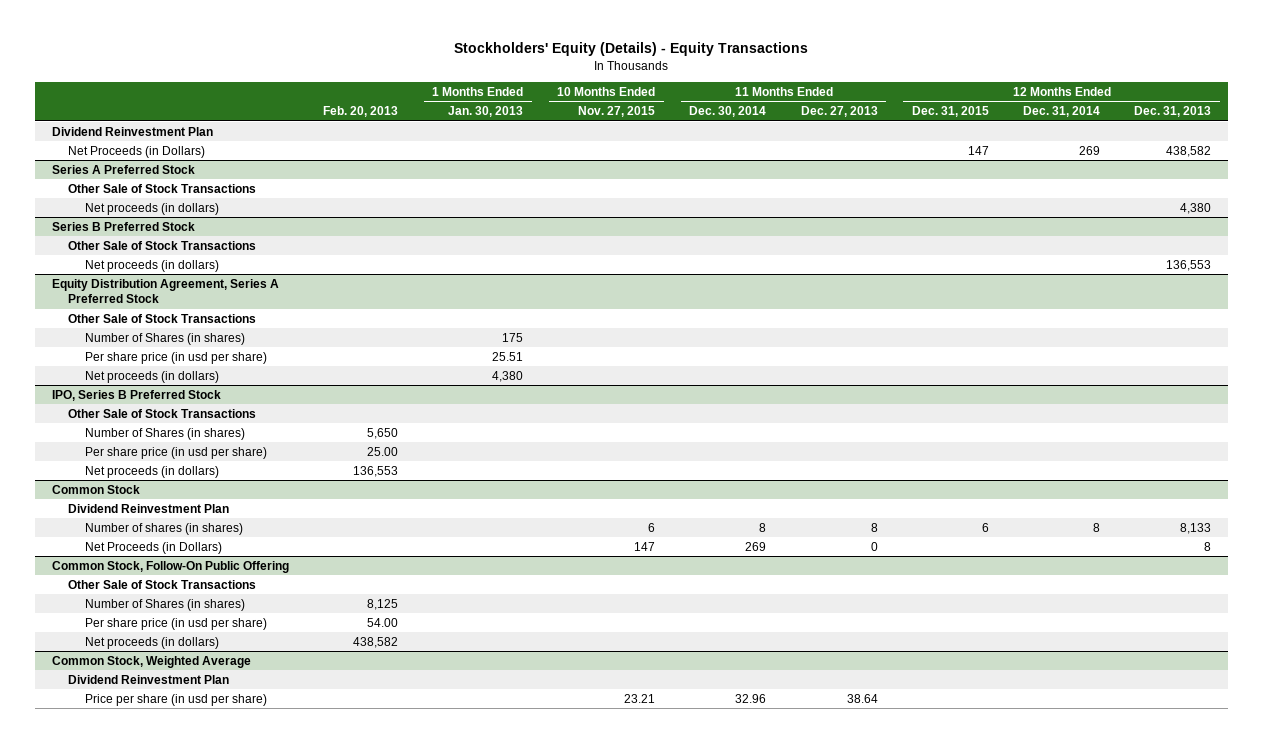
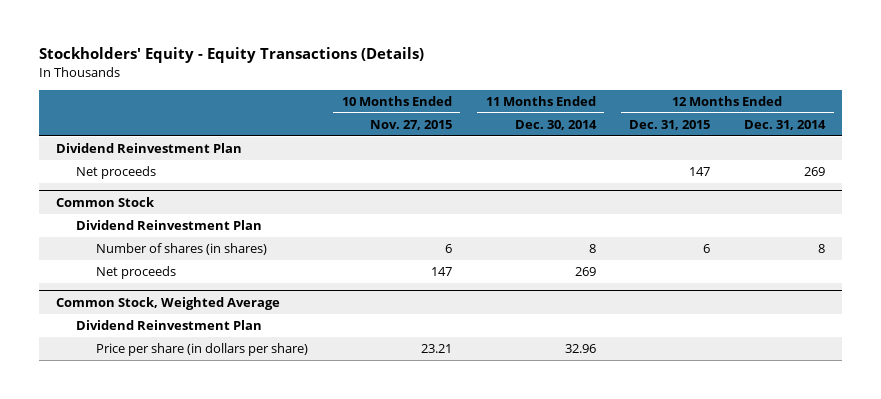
- Stockholders' Equity (Details) - Equity Transactions
+ Stockholders' Equity - Equity Transactions (Details)
- | Feb. 20, 2013 | 1 Months Ended Jan. 30, 2013 | 10 Months Ended Nov. 27, 2015 | 11 Months Ended Dec. 30, 2014 | 11 Months Ended Dec. 27, 2013 | 12 Months Ended Dec. 31, 2015 | 12 Months Ended Dec. 31, 2014 | 12 Months Ended Dec. 31, 2013
+ | 10 Months Ended Nov. 27, 2015 | 11 Months Ended Dec. 30, 2014 | 12 Months Ended Dec. 31, 2015 | 12 Months Ended Dec. 31, 2014
- Net Proceeds (in Dollars) | | | | | | 147 | 269 | 438,582
- Series A Preferred Stock
- Other Sale of Stock Transactions
- Net proceeds (in dollars) | | | | | | | | 4,380
- Series B Preferred Stock
- Other Sale of Stock Transactions
- Net proceeds (in dollars) | | | | | | | | 136,553
- Equity Distribution Agreement, Series A Preferred Stock
- Other Sale of Stock Transactions
- Number of Shares (in shares) | | 175 | | | | | |
- Per share price (in usd per share) | | 25.51 | | | | | |
- Net proceeds (in dollars) | | 4,380 | | | | | |
- IPO, Series B Preferred Stock
- Other Sale of Stock Transactions
- Number of Shares (in shares) | 5,650 | | | | | | |
- Per share price (in usd per share) | 25.00 | | | | | | |
- Net proceeds (in dollars) | 136,553 | | | | | | |
+ Net proceeds | | | 147 | 269
@ Common Stock
- Net Proceeds (in Dollars) | | | 147 | 269 | 0 | | | 8
- Common Stock, Follow-On Public Offering
- Other Sale of Stock Transactions
- Number of Shares (in shares) | 8,125 | | | | | | |
- Per share price (in usd per share) | 54.00 | | | | | | |
- Net proceeds (in dollars) | 438,582 | | | | | | |
@ Common Stock
+ Net proceeds | 147 | 269 | |
@ Common Stock, Weighted Average
- Price per share (in usd per share) | | | 23.21 | 32.96 | 38.64 | | |
+ Price per share (in dollars per share) | 23.21 | 32.96 | |

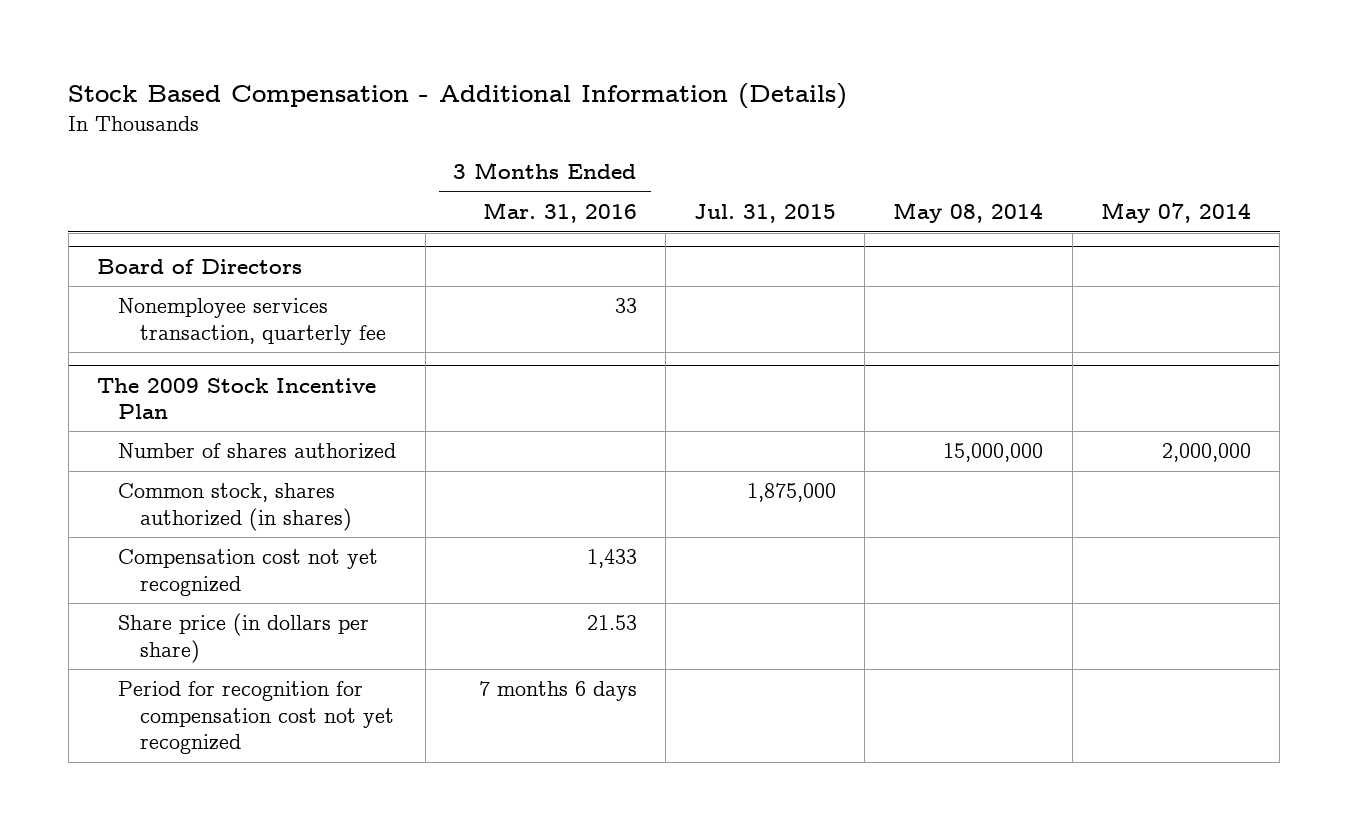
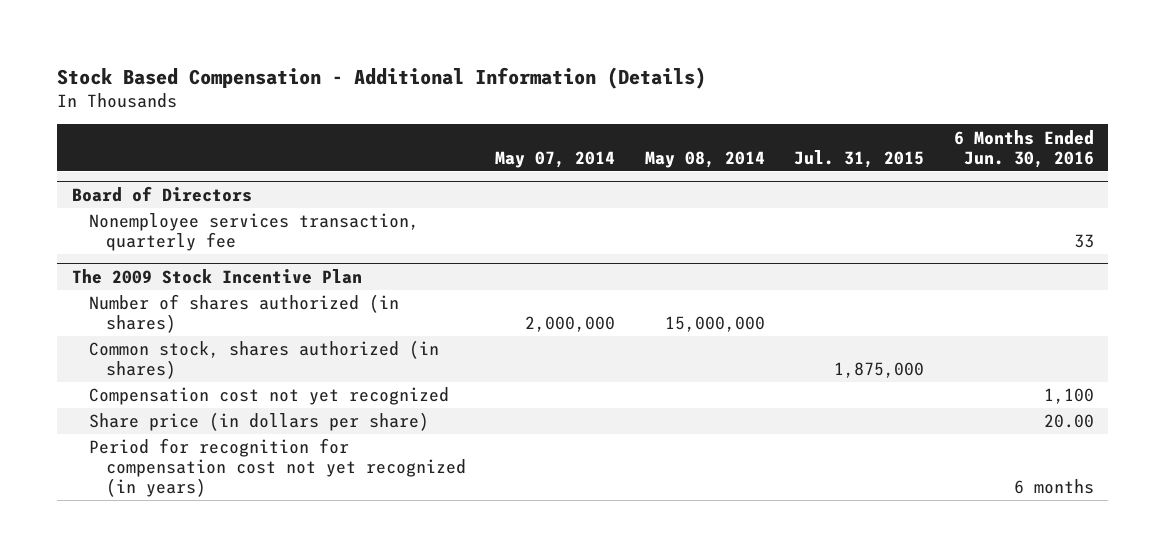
- | 3 Months Ended Mar. 31, 2016 | Jul. 31, 2015 | May 08, 2014 | May 07, 2014
+ | May 07, 2014 | May 08, 2014 | Jul. 31, 2015 | 6 Months Ended Jun. 30, 2016
@ The 2009 Stock Incentive Plan
- Number of shares authorized | | | 15,000,000 | 2,000,000
+ Number of shares authorized (in shares) | 2,000,000 | 15,000,000 | |
- Period for recognition for compensation cost not yet recognized | 7 months 6 days | | |
+ Period for recognition for compensation cost not yet recognized (in years) | | | | 6 months

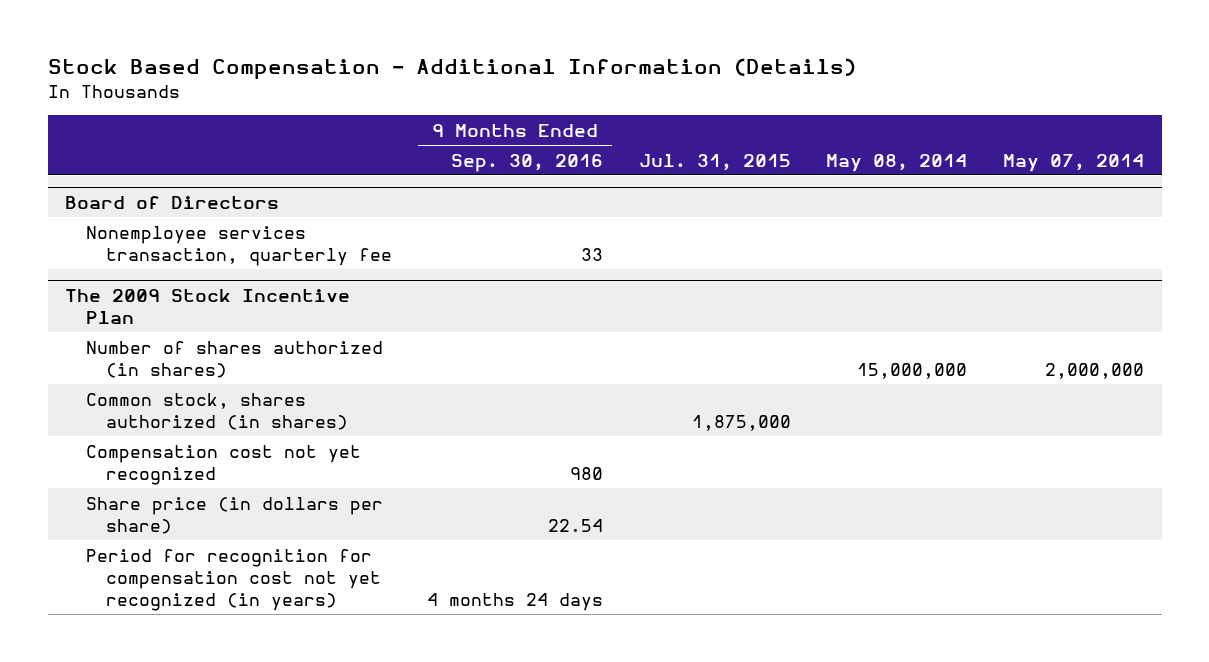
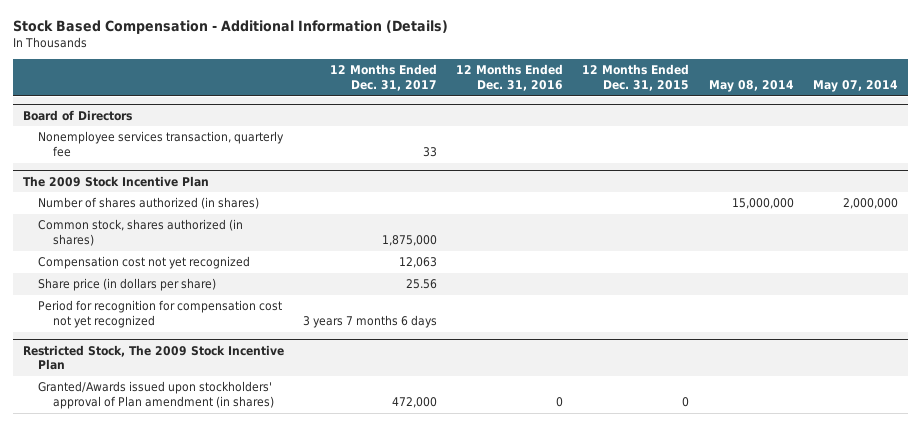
- | 9 Months Ended Sep. 30, 2016 | Jul. 31, 2015 | May 08, 2014 | May 07, 2014
+ | 12 Months Ended Dec. 31, 2017 | 12 Months Ended Dec. 31, 2016 | 12 Months Ended Dec. 31, 2015 | May 08, 2014 | May 07, 2014
@ The 2009 Stock Incentive Plan
- Period for recognition for compensation cost not yet recognized (in years) | 4 months 24 days | | |
+ Period for recognition for compensation cost not yet recognized | 3 years 7 months 6 days | | | |
+ Restricted Stock, The 2009 Stock Incentive Plan
+ Granted/Awards issued upon stockholders' approval of Plan amendment (in shares) | 472,000 | 0 | 0 | |

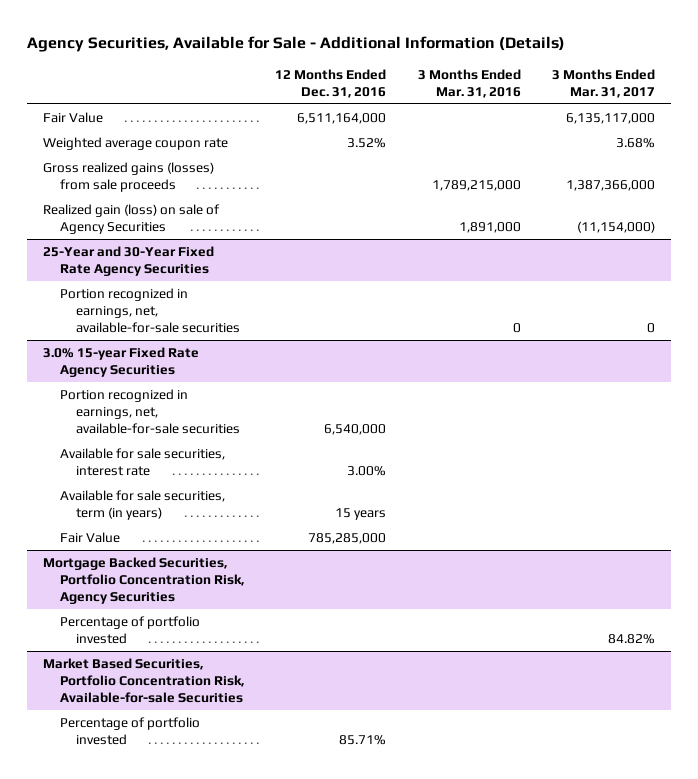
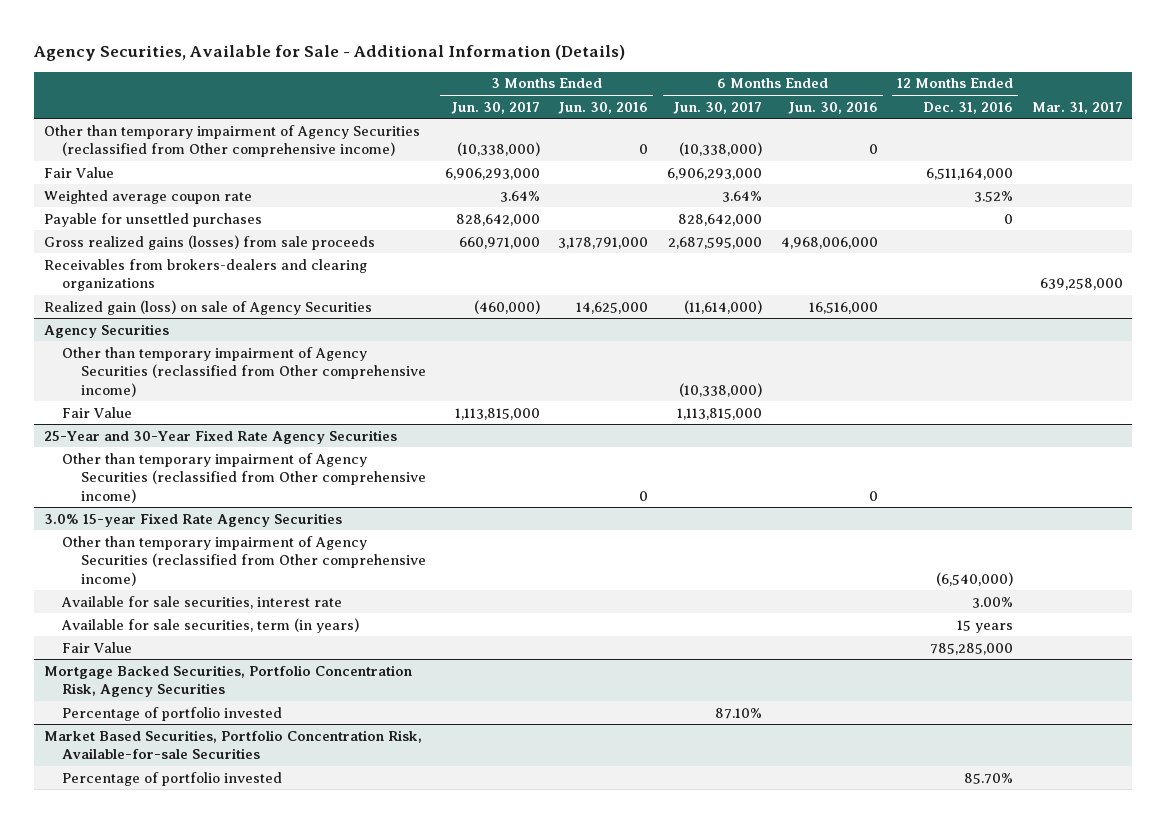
- | 12 Months Ended Dec. 31, 2016 | 3 Months Ended Mar. 31, 2016 | 3 Months Ended Mar. 31, 2017
+ | 3 Months Ended Jun. 30, 2017 | 3 Months Ended Jun. 30, 2016 | 6 Months Ended Jun. 30, 2017 | 6 Months Ended Jun. 30, 2016 | 12 Months Ended Dec. 31, 2016 | Mar. 31, 2017
+ Other than temporary impairment of Agency Securities (reclassified from Other comprehensive income) | (10,338,000) | 0 | (10,338,000) | 0 | |
+ Payable for unsettled purchases | 828,642,000 | | 828,642,000 | | 0 |
+ Receivables from brokers-dealers and clearing organizations | | | | | | 639,258,000
+ Agency Securities
+ Other than temporary impairment of Agency Securities (reclassified from Other comprehensive income) | | | (10,338,000) | | |
+ Fair Value | 1,113,815,000 | | 1,113,815,000 | | |
@ 25-Year and 30-Year Fixed Rate Agency Securities
- Portion recognized in earnings, net, available-for-sale securities | | 0 | 0
+ Other than temporary impairment of Agency Securities (reclassified from Other comprehensive income) | | 0 | | 0 | |
@ 3.0% 15-year Fixed Rate Agency Securities
- Portion recognized in earnings, net, available-for-sale securities | 6,540,000 | |
+ Other than temporary impairment of Agency Securities (reclassified from Other comprehensive income) | | | | | (6,540,000) |
@ Market Based Securities, Portfolio Concentration Risk, Available-for-sale Securities
- Percentage of portfolio invested | 85.71% | |
+ Percentage of portfolio invested | | | | | 85.70% |

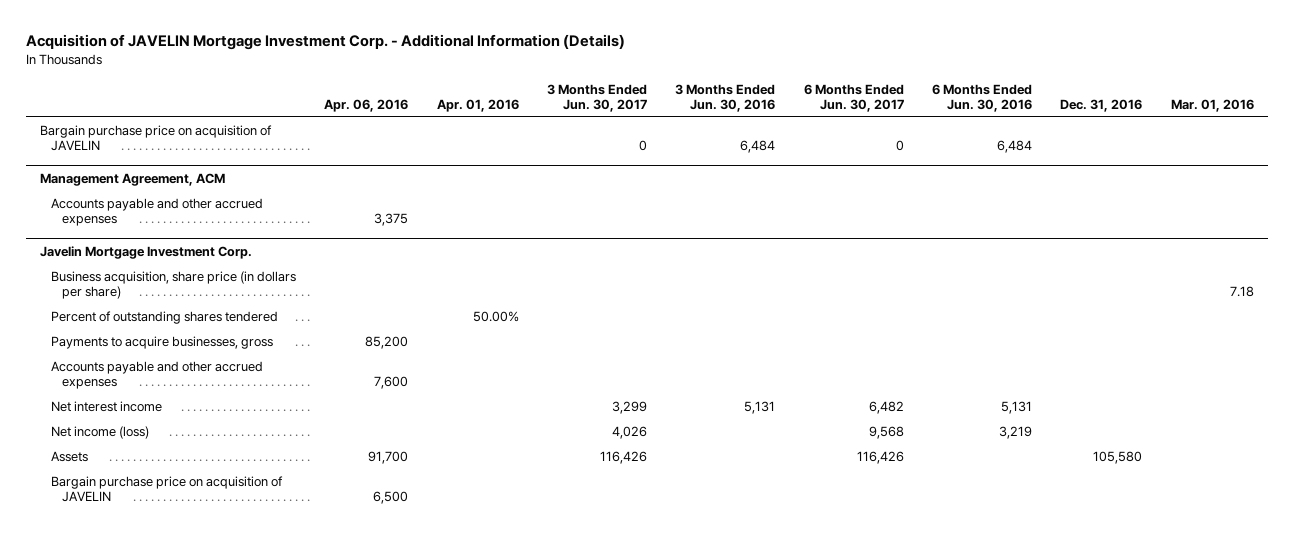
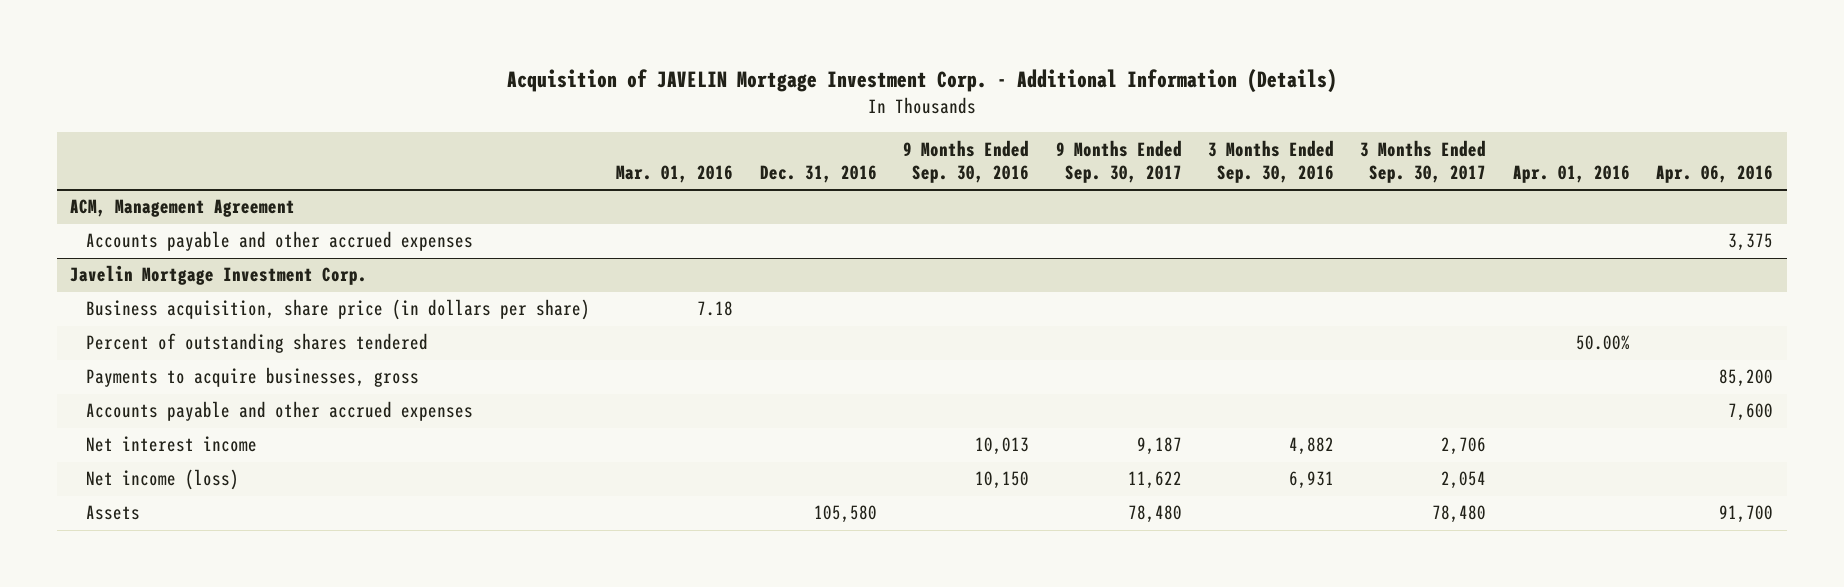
- | Apr. 06, 2016 | Apr. 01, 2016 | 3 Months Ended Jun. 30, 2017 | 3 Months Ended Jun. 30, 2016 | 6 Months Ended Jun. 30, 2017 | 6 Months Ended Jun. 30, 2016 | Dec. 31, 2016 | Mar. 01, 2016
+ | Mar. 01, 2016 | Dec. 31, 2016 | 9 Months Ended Sep. 30, 2016 | 9 Months Ended Sep. 30, 2017 | 3 Months Ended Sep. 30, 2016 | 3 Months Ended Sep. 30, 2017 | Apr. 01, 2016 | Apr. 06, 2016
- Bargain purchase price on acquisition of JAVELIN | | | 0 | 6,484 | 0 | 6,484 | |
- Management Agreement, ACM
+ ACM, Management Agreement
@ Javelin Mortgage Investment Corp.
- Bargain purchase price on acquisition of JAVELIN | 6,500 | | | | | | |

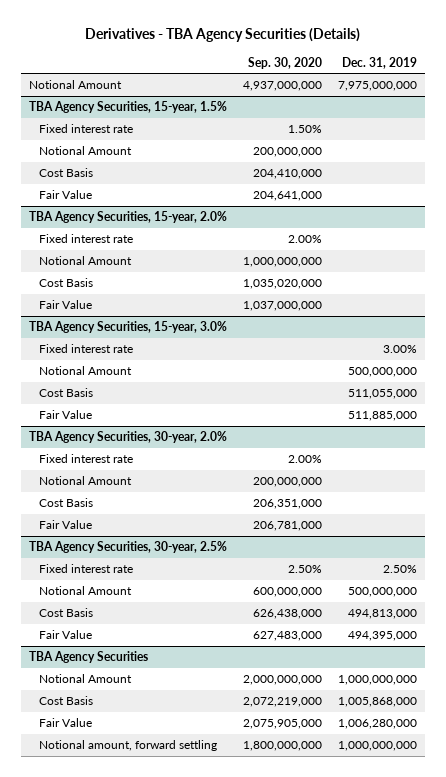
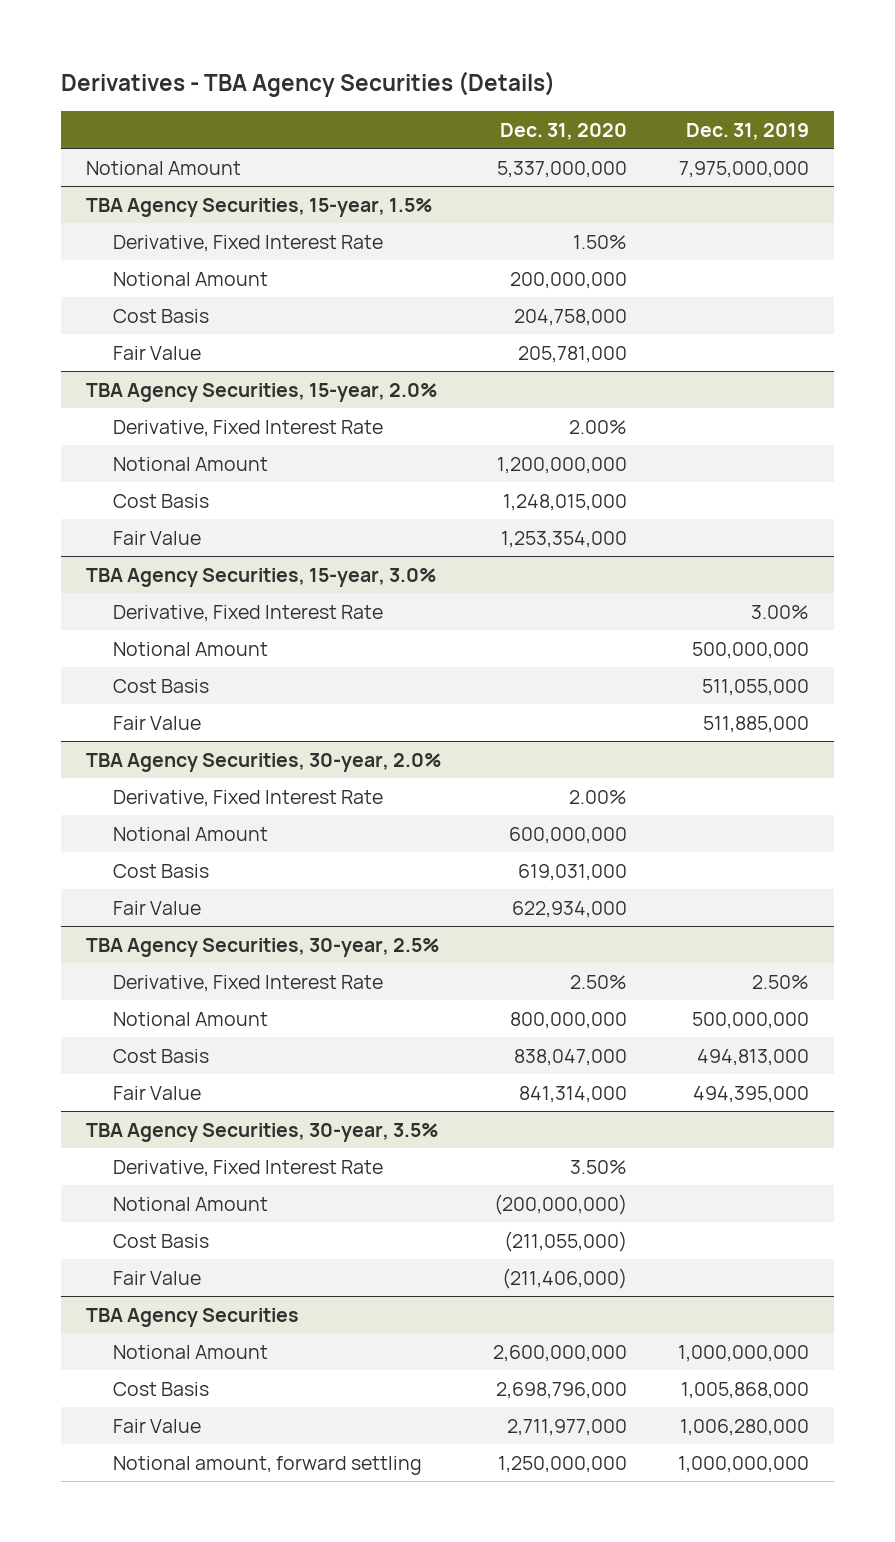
- | Sep. 30, 2020 | Dec. 31, 2019
+ | Dec. 31, 2020 | Dec. 31, 2019
@ TBA Agency Securities, 15-year, 1.5%
- Fixed interest rate | 1.50% |
+ Derivative, Fixed Interest Rate | 1.50% |
@ TBA Agency Securities, 15-year, 2.0%
- Fixed interest rate | 2.00% |
+ Derivative, Fixed Interest Rate | 2.00% |
@ TBA Agency Securities, 15-year, 3.0%
- Fixed interest rate | | 3.00%
+ Derivative, Fixed Interest Rate | | 3.00%
@ TBA Agency Securities, 30-year, 2.0%
- Fixed interest rate | 2.00% |
+ Derivative, Fixed Interest Rate | 2.00% |
@ TBA Agency Securities, 30-year, 2.5%
- Fixed interest rate | 2.50% | 2.50%
+ Derivative, Fixed Interest Rate | 2.50% | 2.50%
+ TBA Agency Securities, 30-year, 3.5%
+ Derivative, Fixed Interest Rate | 3.50% |
+ Notional Amount | (200,000,000) |
+ Cost Basis | (211,055,000) |
+ Fair Value | (211,406,000) |

